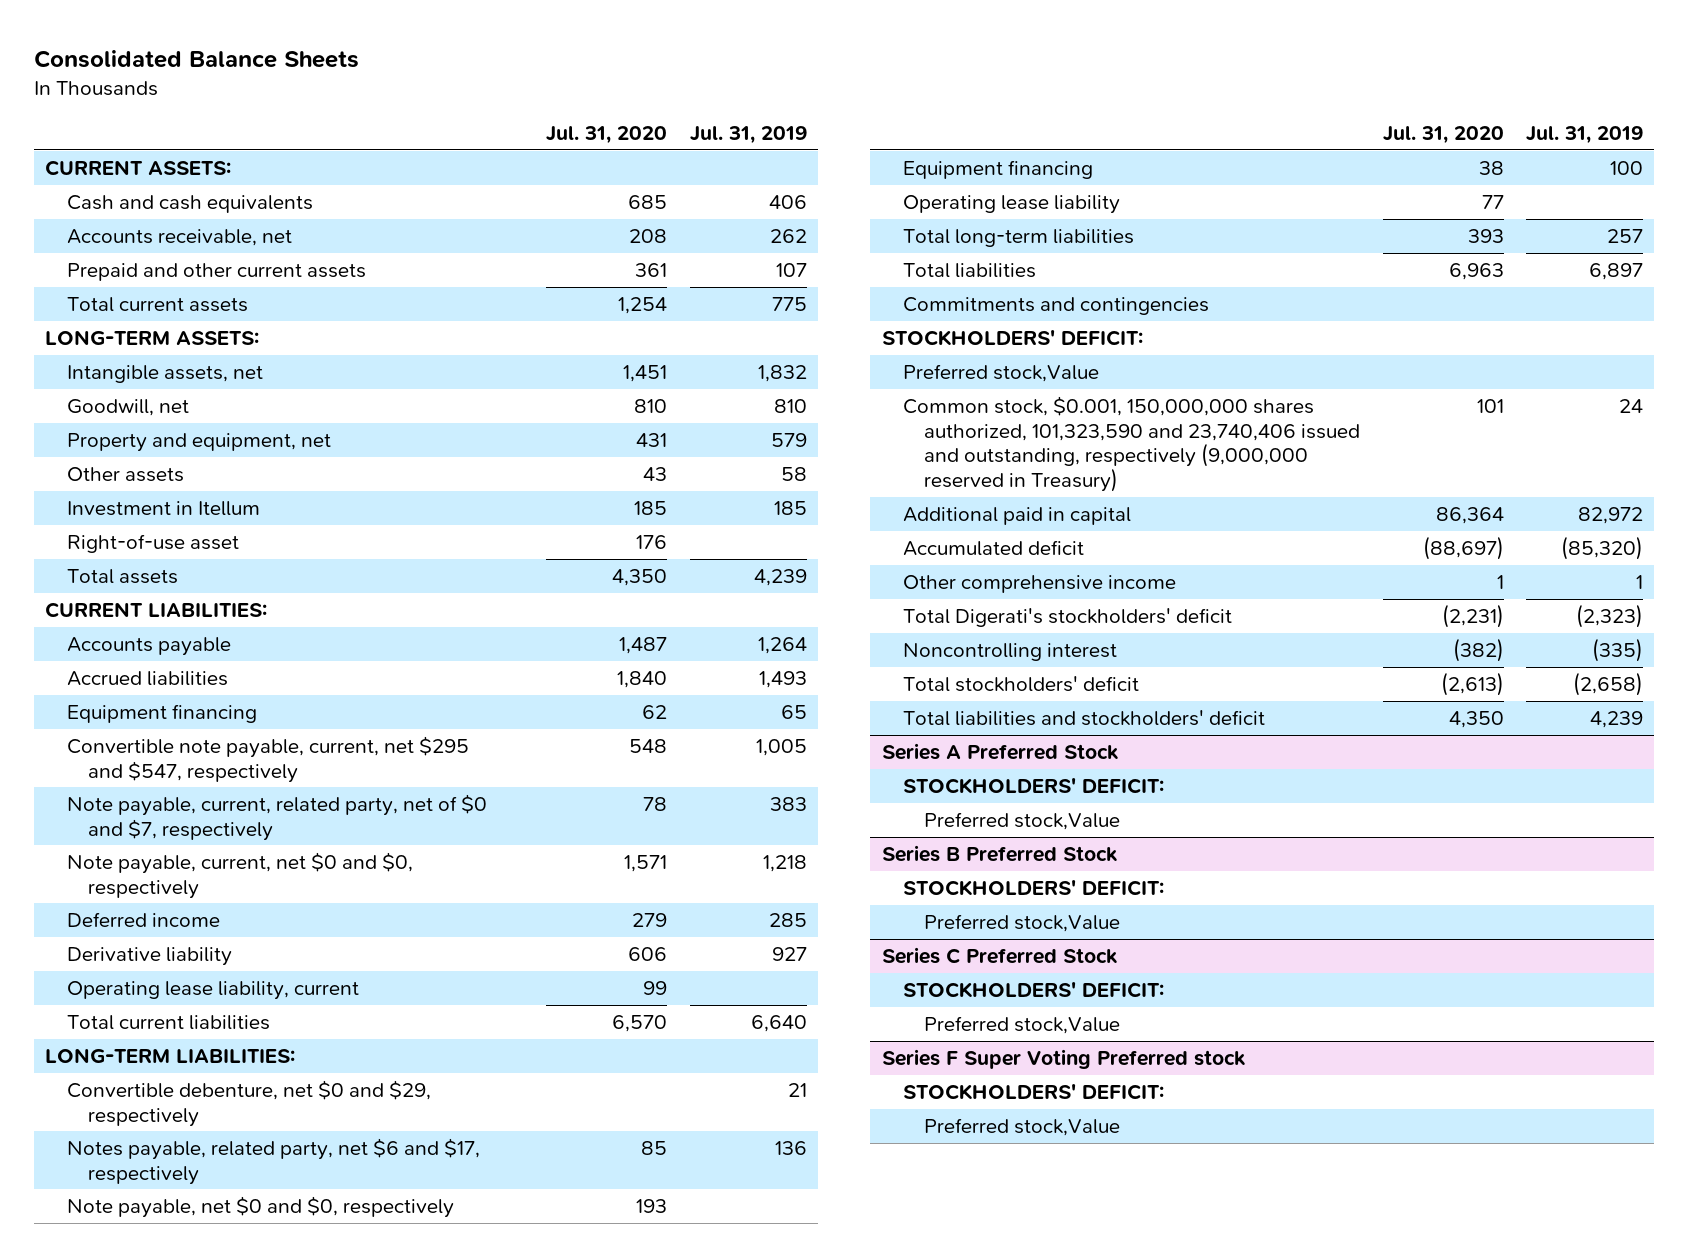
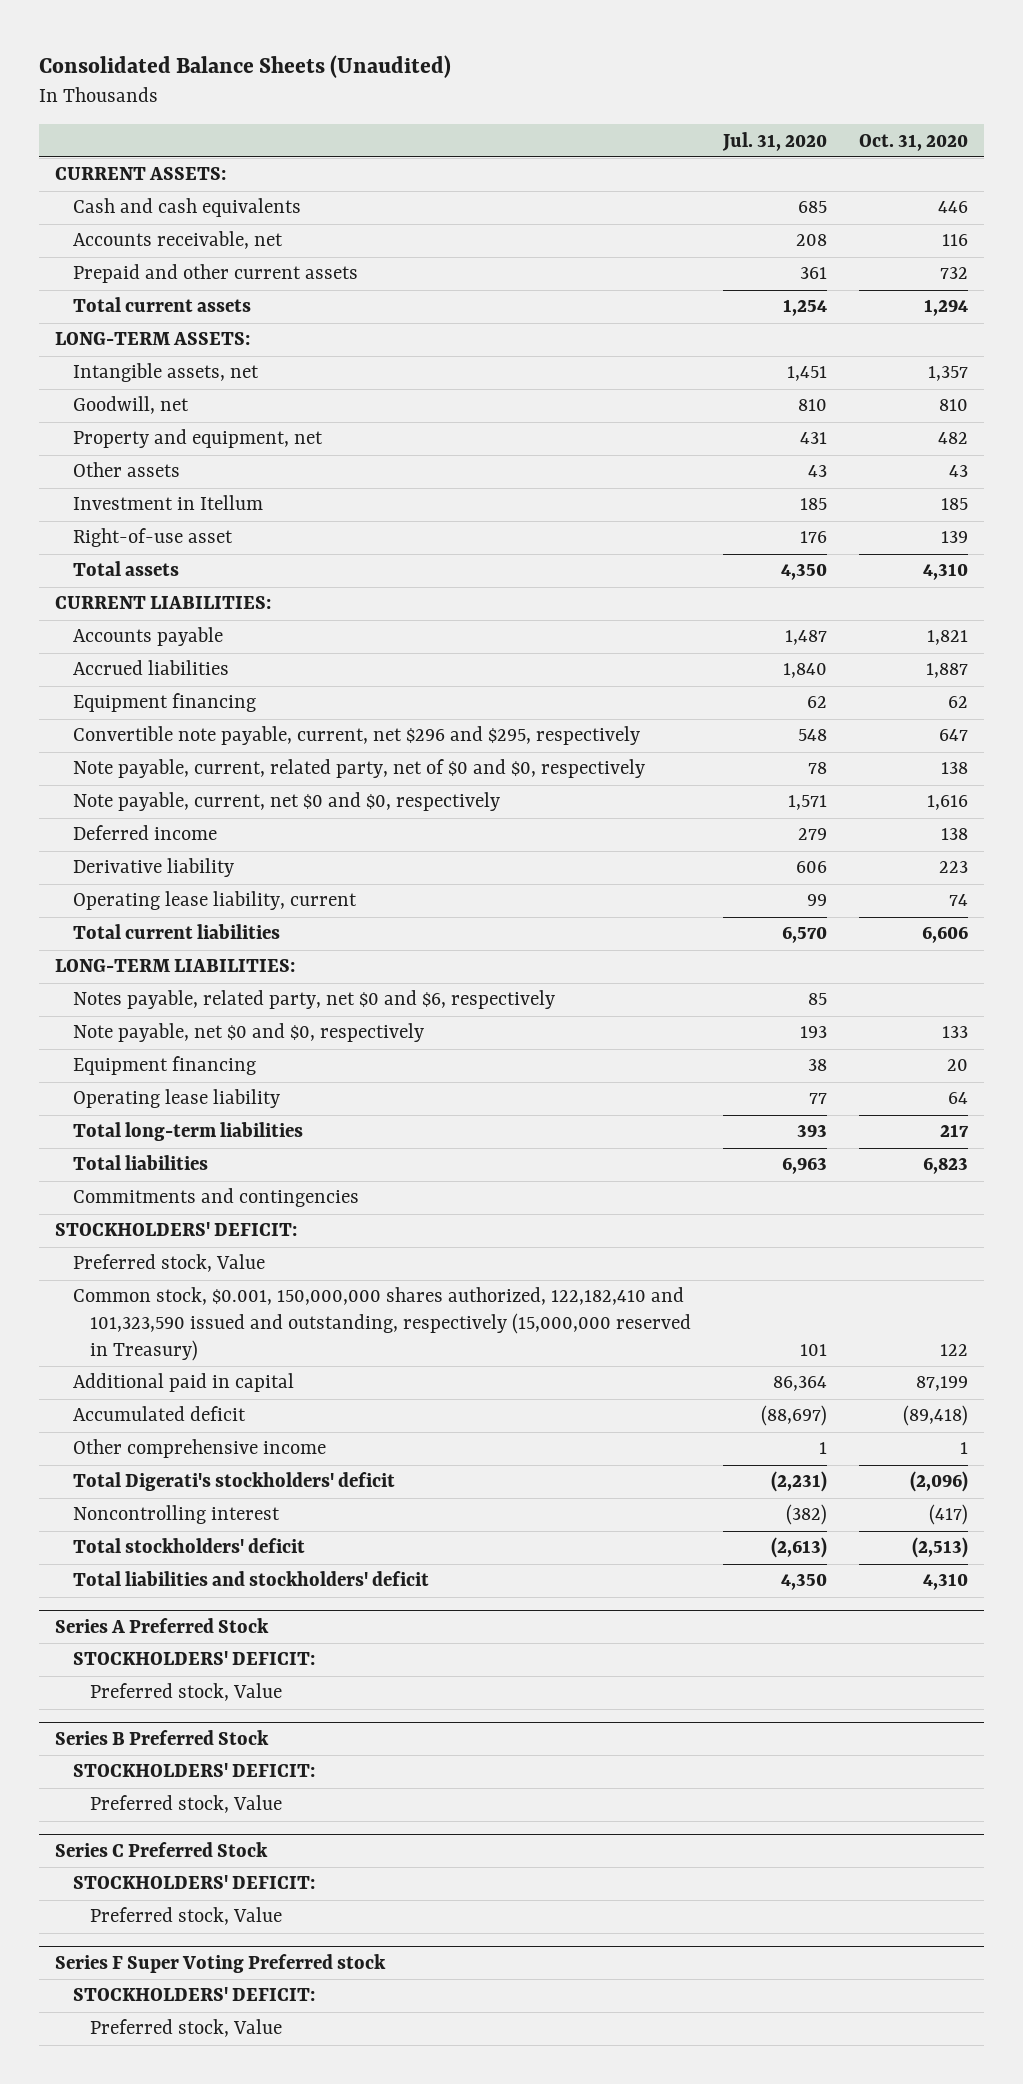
- Consolidated Balance Sheets
+ Consolidated Balance Sheets (Unaudited)
- | Jul. 31, 2020 | Jul. 31, 2019
+ | Jul. 31, 2020 | Oct. 31, 2020
- Convertible note payable, current, net $295 and $547, respectively | 548 | 1,005
- Note payable, current, related party, net of $0 and $7, respectively | 78 | 383
+ Convertible note payable, current, net $296 and $295, respectively | 548 | 647
+ Note payable, current, related party, net of $0 and $0, respectively | 78 | 138
- Convertible debenture, net $0 and $29, respectively | | 21
- Notes payable, related party, net $6 and $17, respectively | 85 | 136
+ Notes payable, related party, net $0 and $6, respectively | 85 |
- Preferred stock,Value
- Common stock, $0.001, 150,000,000 shares authorized, 101,323,590 and 23,740,406 issued and outstanding, respectively (9,000,000 reserved in Treasury) | 101 | 24
+ Preferred stock, Value
+ Common stock, $0.001, 150,000,000 shares authorized, 122,182,410 and 101,323,590 issued and outstanding, respectively (15,000,000 reserved in Treasury) | 101 | 122
@ Series A Preferred Stock
- Preferred stock,Value
+ Preferred stock, Value
@ Series B Preferred Stock
- Preferred stock,Value
+ Preferred stock, Value
@ Series C Preferred Stock
- Preferred stock,Value
+ Preferred stock, Value
@ Series F Super Voting Preferred stock
- Preferred stock,Value
+ Preferred stock, Value

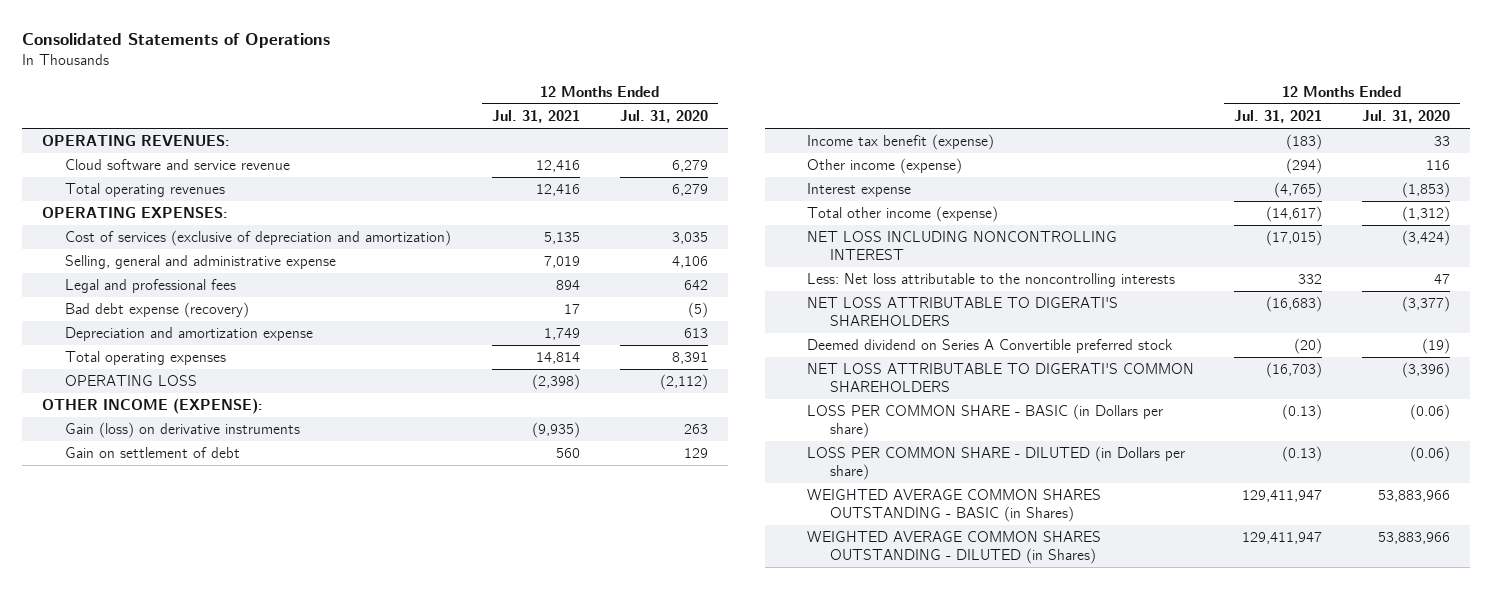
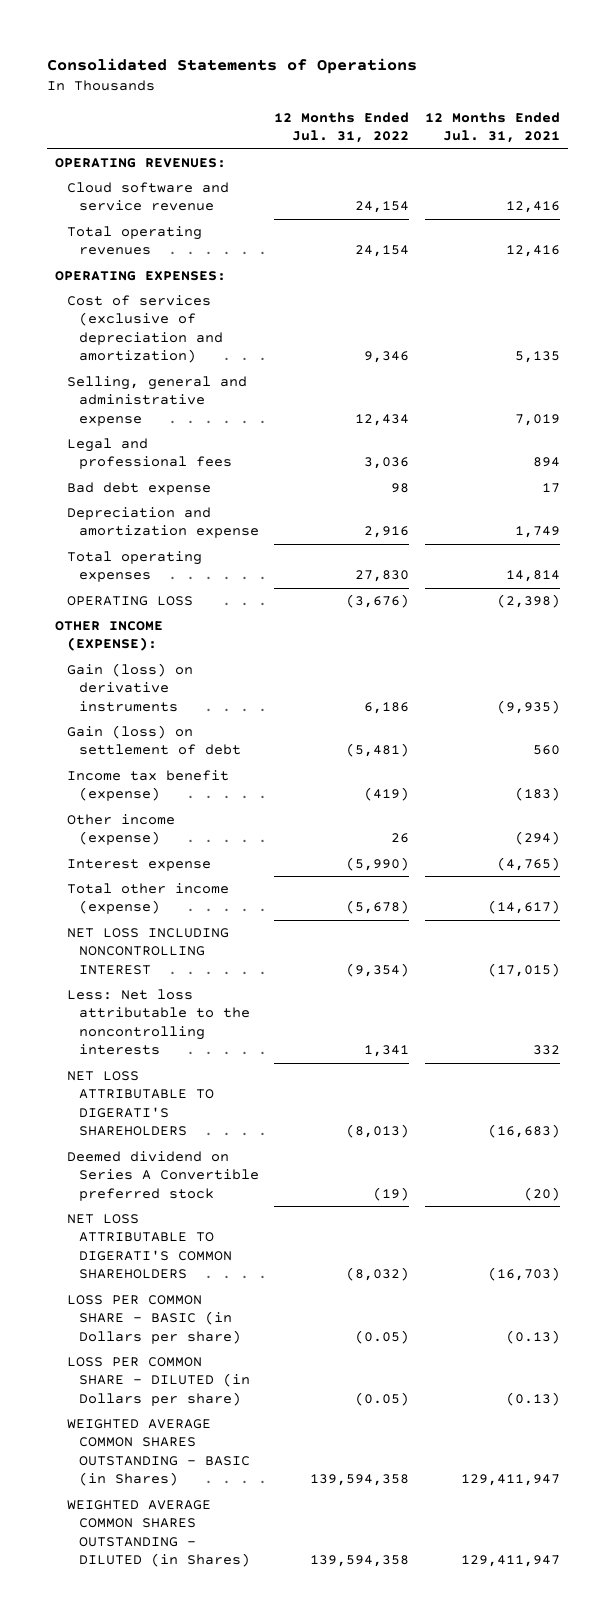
- | 12 Months Ended Jul. 31, 2021 | 12 Months Ended Jul. 31, 2020
+ | 12 Months Ended Jul. 31, 2022 | 12 Months Ended Jul. 31, 2021
- Bad debt expense (recovery) | 17 | (5)
+ Bad debt expense | 98 | 17
- Gain on settlement of debt | 560 | 129
+ Gain (loss) on settlement of debt | (5,481) | 560

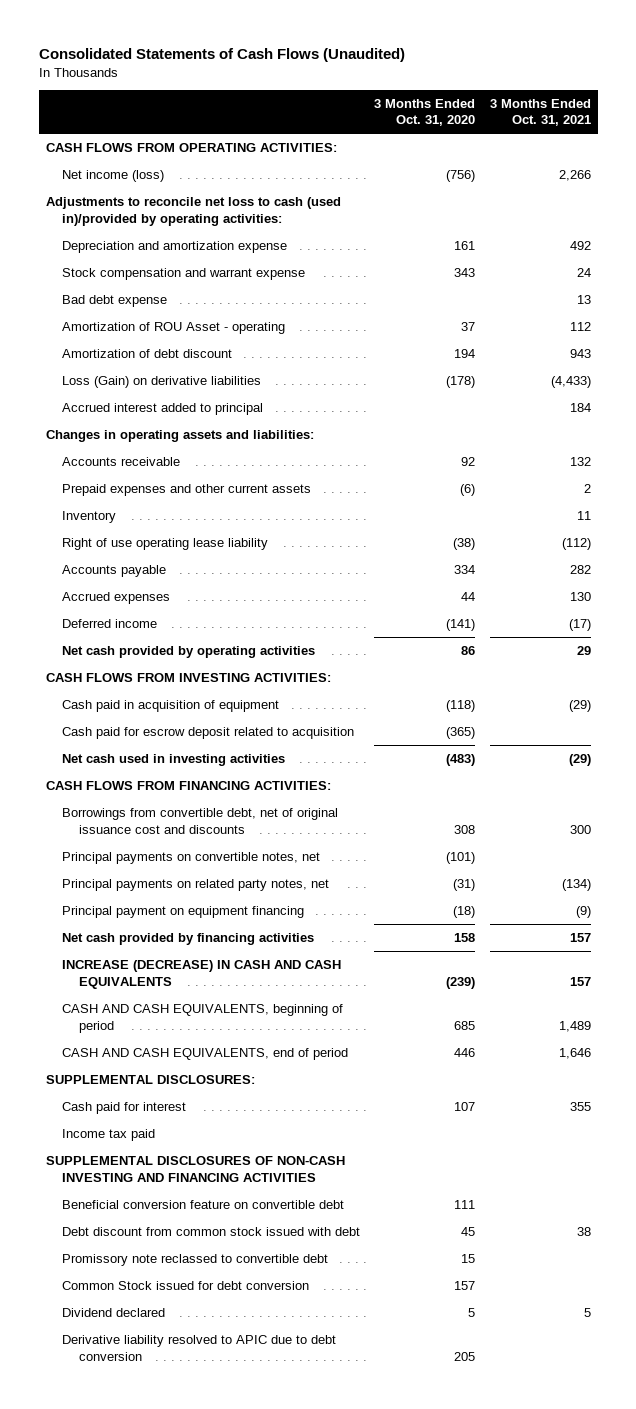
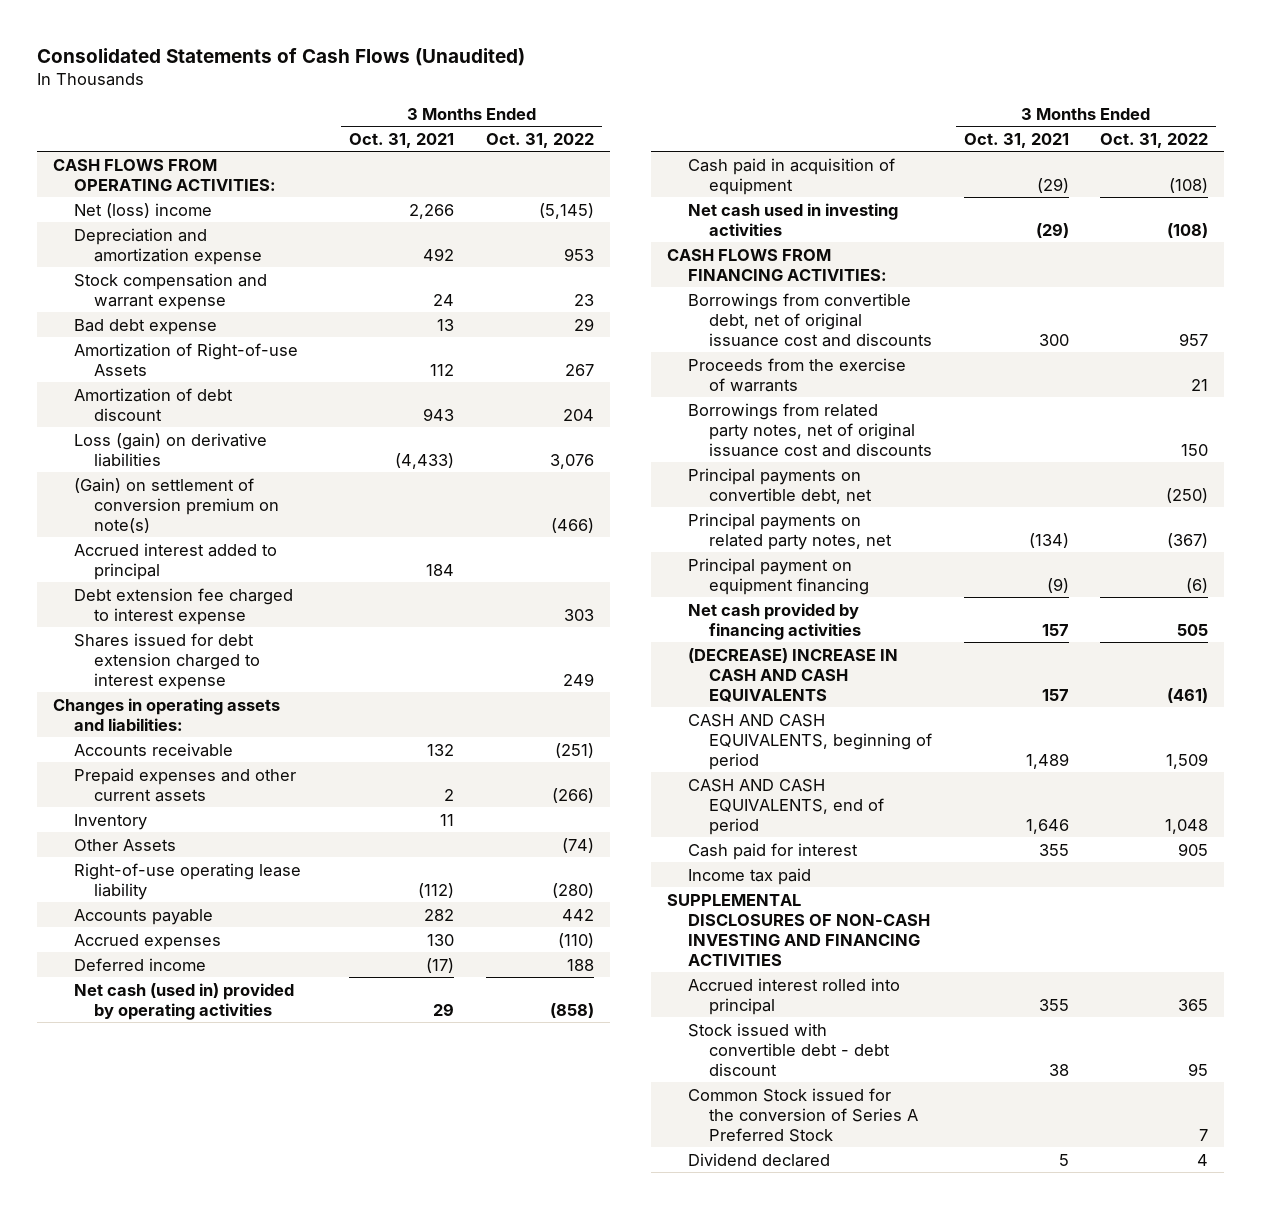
- | 3 Months Ended Oct. 31, 2020 | 3 Months Ended Oct. 31, 2021
+ | 3 Months Ended Oct. 31, 2021 | 3 Months Ended Oct. 31, 2022
- Net income (loss) | (756) | 2,266
- Adjustments to reconcile net loss to cash (used in)/provided by operating activities:
+ Net (loss) income | 2,266 | (5,145)
- Amortization of ROU Asset - operating | 37 | 112
+ Amortization of Right-of-use Assets | 112 | 267
- Loss (Gain) on derivative liabilities | (178) | (4,433)
+ Loss (gain) on derivative liabilities | (4,433) | 3,076
+ (Gain) on settlement of conversion premium on note(s) | | (466)
+ Debt extension fee charged to interest expense | | 303
+ Shares issued for debt extension charged to interest expense | | 249
- Right of use operating lease liability | (38) | (112)
+ Other Assets | | (74)
+ Right-of-use operating lease liability | (112) | (280)
- Net cash provided by operating activities | 86 | 29
- CASH FLOWS FROM INVESTING ACTIVITIES:
+ Net cash (used in) provided by operating activities | 29 | (858)
- Cash paid for escrow deposit related to acquisition | (365) |
- Principal payments on convertible notes, net | (101) |
+ Proceeds from the exercise of warrants | | 21
+ Borrowings from related party notes, net of original issuance cost and discounts | | 150
+ Principal payments on convertible debt, net | | (250)
- INCREASE (DECREASE) IN CASH AND CASH EQUIVALENTS | (239) | 157
+ (DECREASE) INCREASE IN CASH AND CASH EQUIVALENTS | 157 | (461)
- SUPPLEMENTAL DISCLOSURES:
- Beneficial conversion feature on convertible debt | 111 |
- Debt discount from common stock issued with debt | 45 | 38
- Promissory note reclassed to convertible debt | 15 |
- Common Stock issued for debt conversion | 157 |
+ Accrued interest rolled into principal | 355 | 365
+ Stock issued with convertible debt - debt discount | 38 | 95
+ Common Stock issued for the conversion of Series A Preferred Stock | | 7
- Derivative liability resolved to APIC due to debt conversion | 205 |

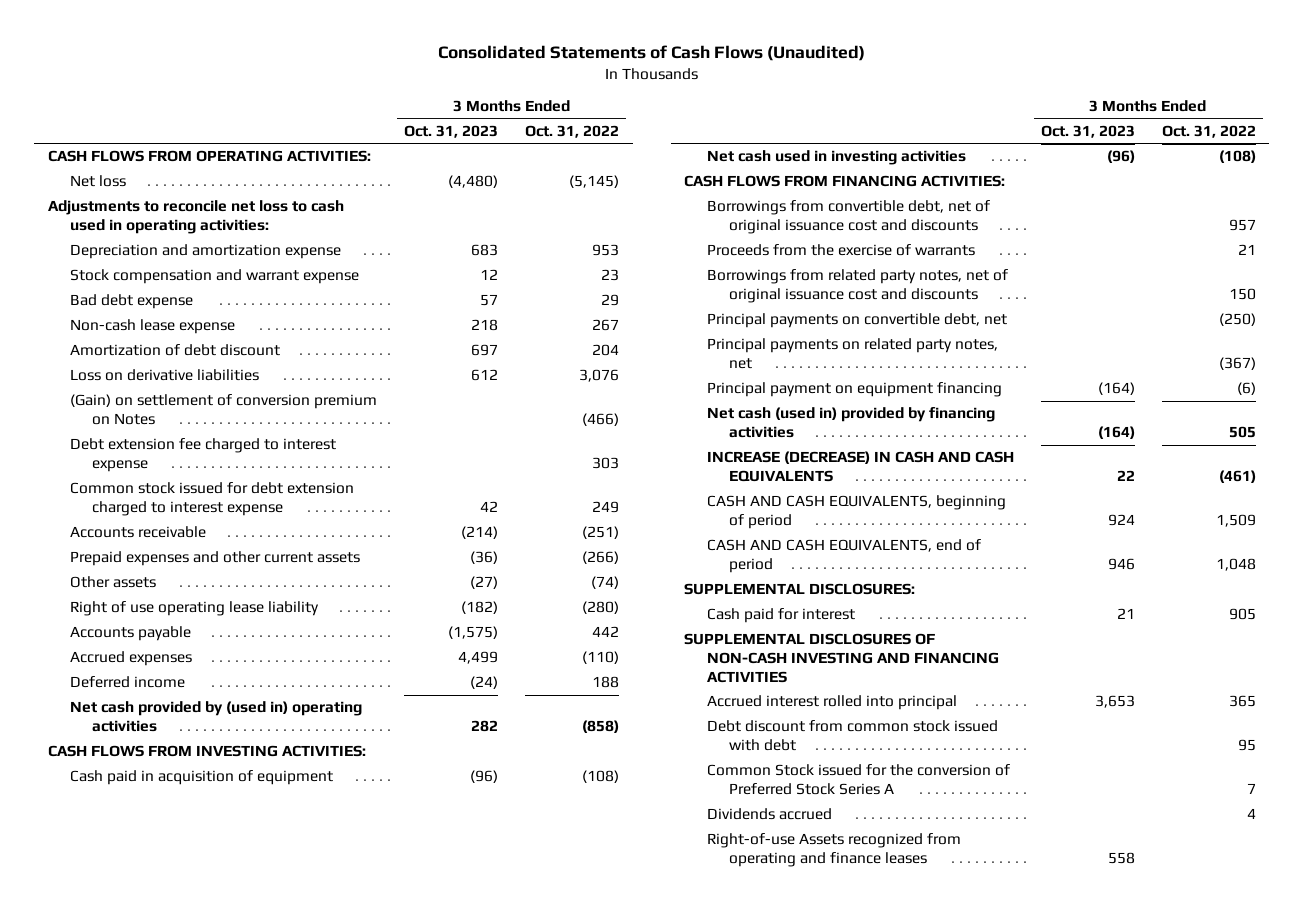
- | 3 Months Ended Oct. 31, 2021 | 3 Months Ended Oct. 31, 2022
+ | 3 Months Ended Oct. 31, 2023 | 3 Months Ended Oct. 31, 2022
- Net (loss) income | 2,266 | (5,145)
+ Net loss | (4,480) | (5,145)
+ Adjustments to reconcile net loss to cash used in operating activities:
- Amortization of Right-of-use Assets | 112 | 267
+ Non-cash lease expense | 218 | 267
- Loss (gain) on derivative liabilities | (4,433) | 3,076
- (Gain) on settlement of conversion premium on note(s) | | (466)
- Accrued interest added to principal | 184 |
+ Loss on derivative liabilities | 612 | 3,076
+ (Gain) on settlement of conversion premium on Notes | | (466)
- Shares issued for debt extension charged to interest expense | | 249
- Changes in operating assets and liabilities:
+ Common stock issued for debt extension charged to interest expense | 42 | 249
- Inventory | 11 |
- Other Assets | | (74)
- Right-of-use operating lease liability | (112) | (280)
+ Other assets | (27) | (74)
+ Right of use operating lease liability | (182) | (280)
- Net cash (used in) provided by operating activities | 29 | (858)
+ Net cash provided by (used in) operating activities | 282 | (858)
+ CASH FLOWS FROM INVESTING ACTIVITIES:
- Net cash provided by financing activities | 157 | 505
- (DECREASE) INCREASE IN CASH AND CASH EQUIVALENTS | 157 | (461)
+ Net cash (used in) provided by financing activities | (164) | 505
+ INCREASE (DECREASE) IN CASH AND CASH EQUIVALENTS | 22 | (461)
+ SUPPLEMENTAL DISCLOSURES:
- Income tax paid
- Stock issued with convertible debt - debt discount | 38 | 95
- Common Stock issued for the conversion of Series A Preferred Stock | | 7
- Dividend declared | 5 | 4
+ Debt discount from common stock issued with debt | | 95
+ Common Stock issued for the conversion of Preferred Stock Series A | | 7
+ Dividends accrued | | 4
+ Right-of-use Assets recognized from operating and finance leases | 558 |

